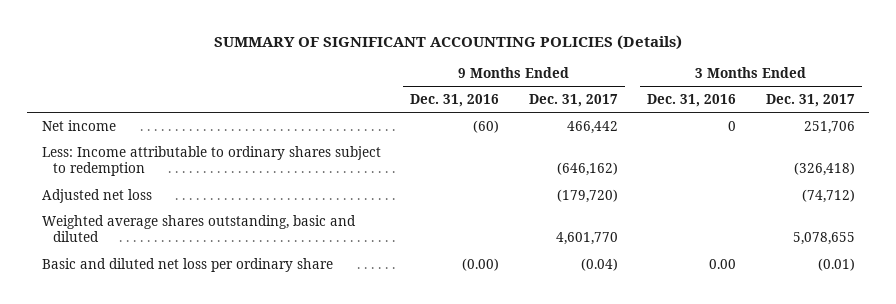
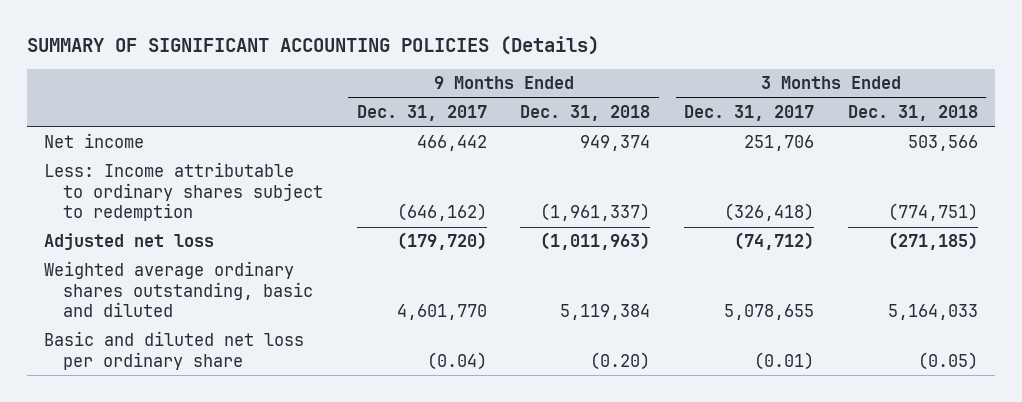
- | 9 Months Ended Dec. 31, 2016 | 9 Months Ended Dec. 31, 2017 | 3 Months Ended Dec. 31, 2016 | 3 Months Ended Dec. 31, 2017
+ | 9 Months Ended Dec. 31, 2017 | 9 Months Ended Dec. 31, 2018 | 3 Months Ended Dec. 31, 2017 | 3 Months Ended Dec. 31, 2018
- Weighted average shares outstanding, basic and diluted | | 4,601,770 | | 5,078,655
+ Weighted average ordinary shares outstanding, basic and diluted | 4,601,770 | 5,119,384 | 5,078,655 | 5,164,033

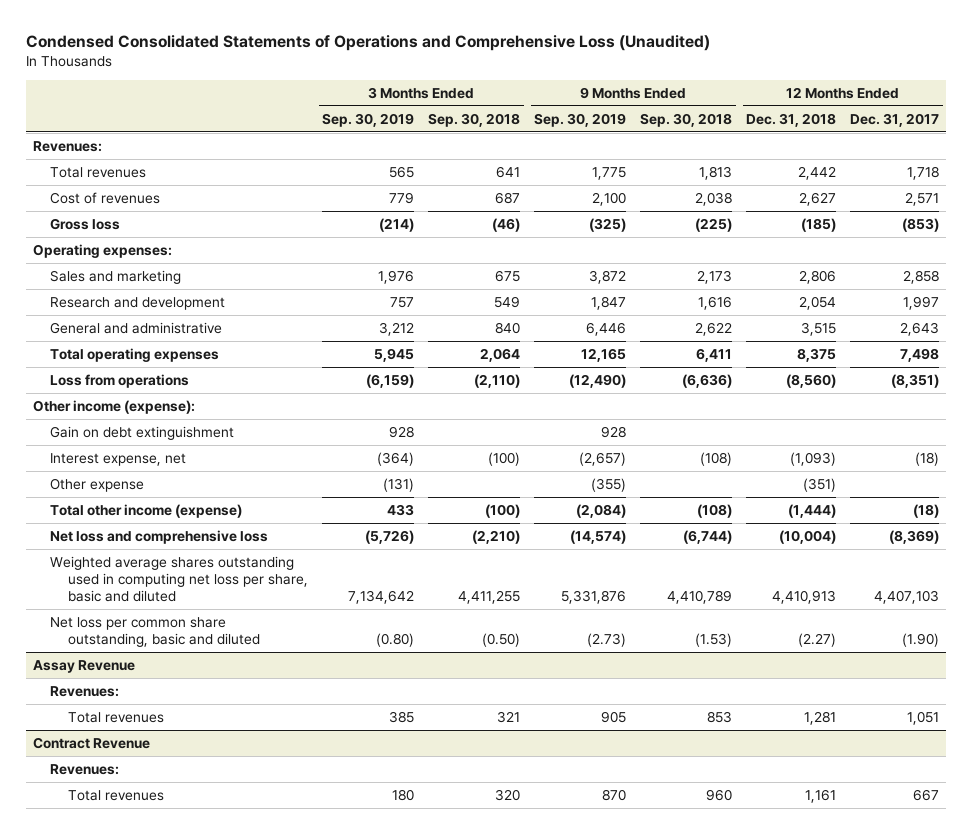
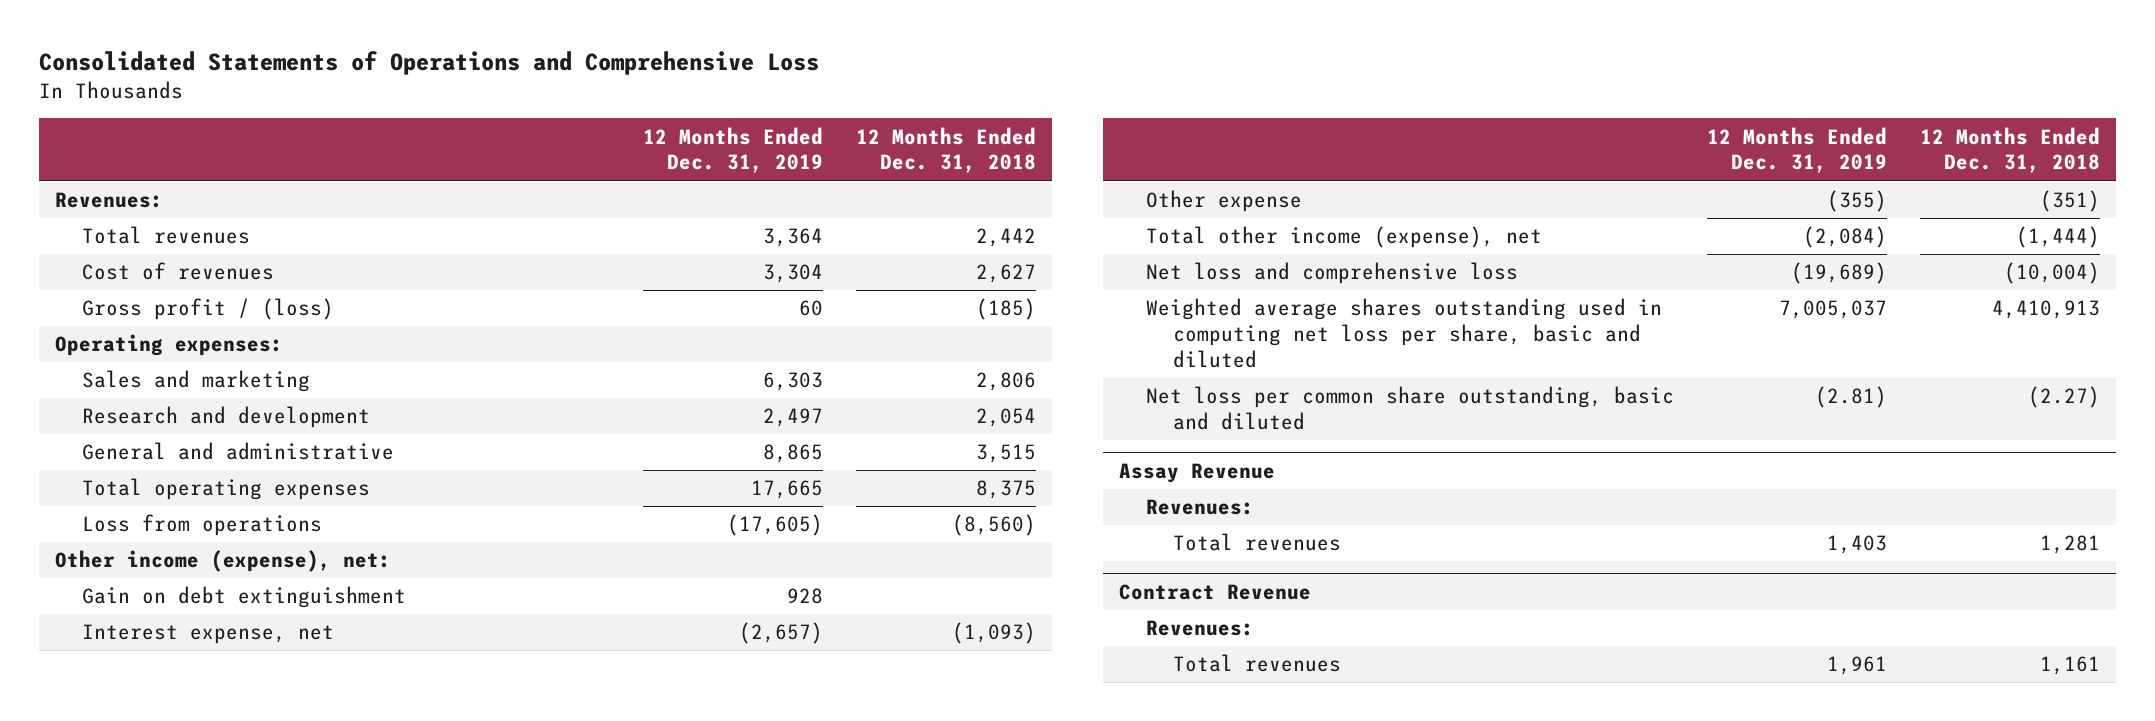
- Condensed Consolidated Statements of Operations and Comprehensive Loss (Unaudited)
+ Consolidated Statements of Operations and Comprehensive Loss
- | 3 Months Ended Sep. 30, 2019 | 3 Months Ended Sep. 30, 2018 | 9 Months Ended Sep. 30, 2019 | 9 Months Ended Sep. 30, 2018 | 12 Months Ended Dec. 31, 2018 | 12 Months Ended Dec. 31, 2017
+ | 12 Months Ended Dec. 31, 2019 | 12 Months Ended Dec. 31, 2018
- Gross loss | (214) | (46) | (325) | (225) | (185) | (853)
+ Gross profit / (loss) | 60 | (185)
- Other income (expense):
+ Other income (expense), net:
- Total other income (expense) | 433 | (100) | (2,084) | (108) | (1,444) | (18)
+ Total other income (expense), net | (2,084) | (1,444)

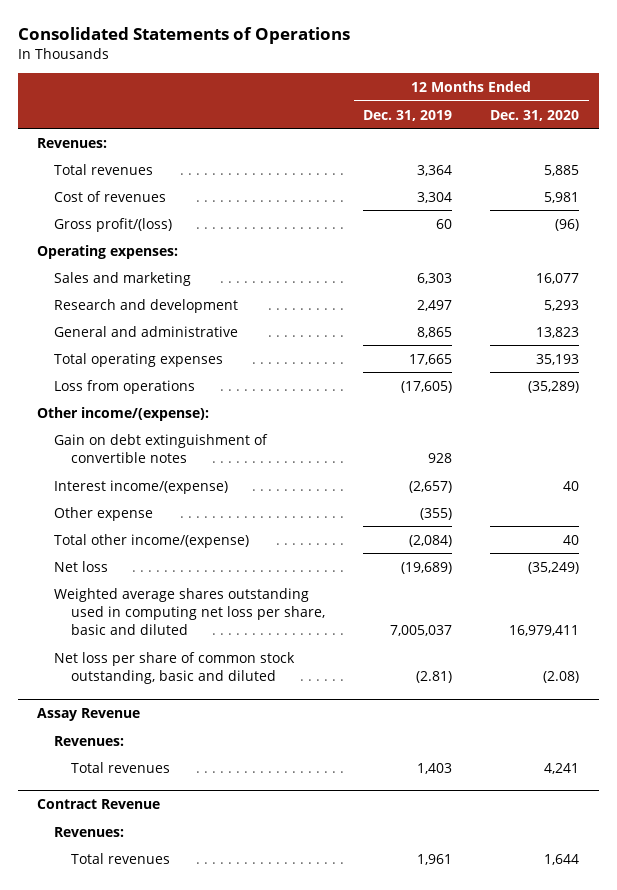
- Consolidated Statements of Operations and Comprehensive Loss
+ Consolidated Statements of Operations
- | 12 Months Ended Dec. 31, 2019 | 12 Months Ended Dec. 31, 2018
+ | 12 Months Ended Dec. 31, 2019 | 12 Months Ended Dec. 31, 2020
- Gross profit / (loss) | 60 | (185)
+ Gross profit/(loss) | 60 | (96)
- Other income (expense), net:
- Gain on debt extinguishment | 928 |
- Interest expense, net | (2,657) | (1,093)
+ Other income/(expense):
+ Gain on debt extinguishment of convertible notes | 928 |
+ Interest income/(expense) | (2,657) | 40
- Total other income (expense), net | (2,084) | (1,444)
- Net loss and comprehensive loss | (19,689) | (10,004)
+ Total other income/(expense) | (2,084) | 40
+ Net loss | (19,689) | (35,249)
- Net loss per common share outstanding, basic and diluted | (2.81) | (2.27)
+ Net loss per share of common stock outstanding, basic and diluted | (2.81) | (2.08)

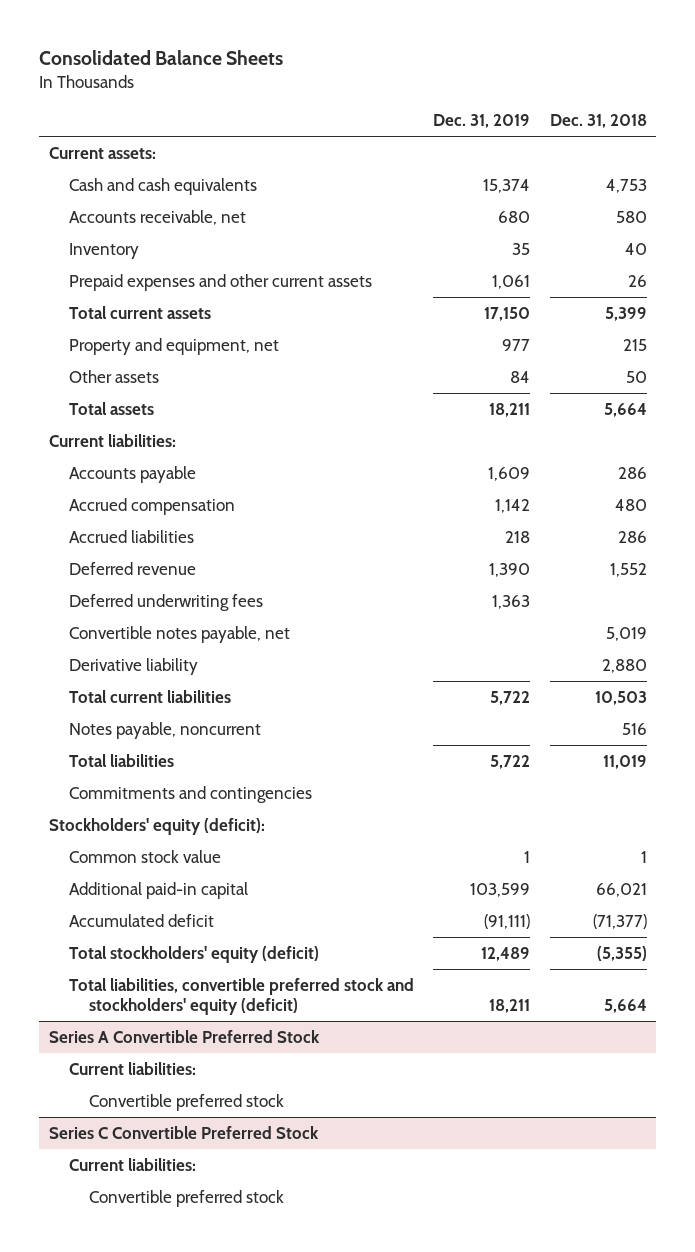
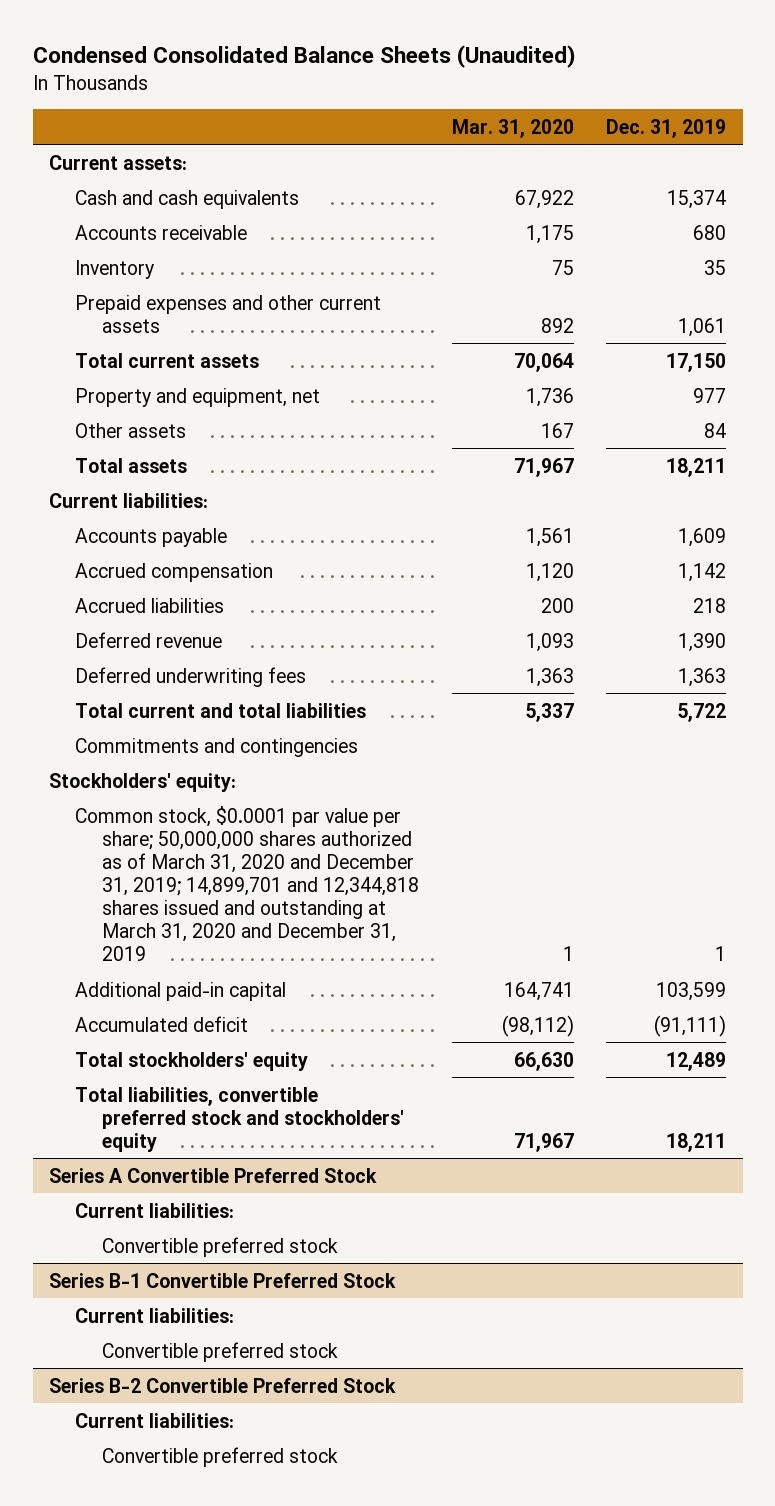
- Consolidated Balance Sheets
+ Condensed Consolidated Balance Sheets (Unaudited)
- | Dec. 31, 2019 | Dec. 31, 2018
+ | Mar. 31, 2020 | Dec. 31, 2019
- Accounts receivable, net | 680 | 580
+ Accounts receivable | 1,175 | 680
- Convertible notes payable, net | | 5,019
- Derivative liability | | 2,880
- Total current liabilities | 5,722 | 10,503
- Notes payable, noncurrent | | 516
- Total liabilities | 5,722 | 11,019
+ Total current and total liabilities | 5,337 | 5,722
- Stockholders' equity (deficit):
- Common stock value | 1 | 1
+ Stockholders' equity:
+ Common stock, $0.0001 par value per share; 50,000,000 shares authorized as of March 31, 2020 and December 31, 2019; 14,899,701 and 12,344,818 shares issued and outstanding at March 31, 2020 and December 31, 2019 | 1 | 1
- Total stockholders' equity (deficit) | 12,489 | (5,355)
- Total liabilities, convertible preferred stock and stockholders' equity (deficit) | 18,211 | 5,664
+ Total stockholders' equity | 66,630 | 12,489
+ Total liabilities, convertible preferred stock and stockholders' equity | 71,967 | 18,211
- Series C Convertible Preferred Stock
+ Series B-1 Convertible Preferred Stock
+ Series B-2 Convertible Preferred Stock
+ Current liabilities:
+ Convertible preferred stock

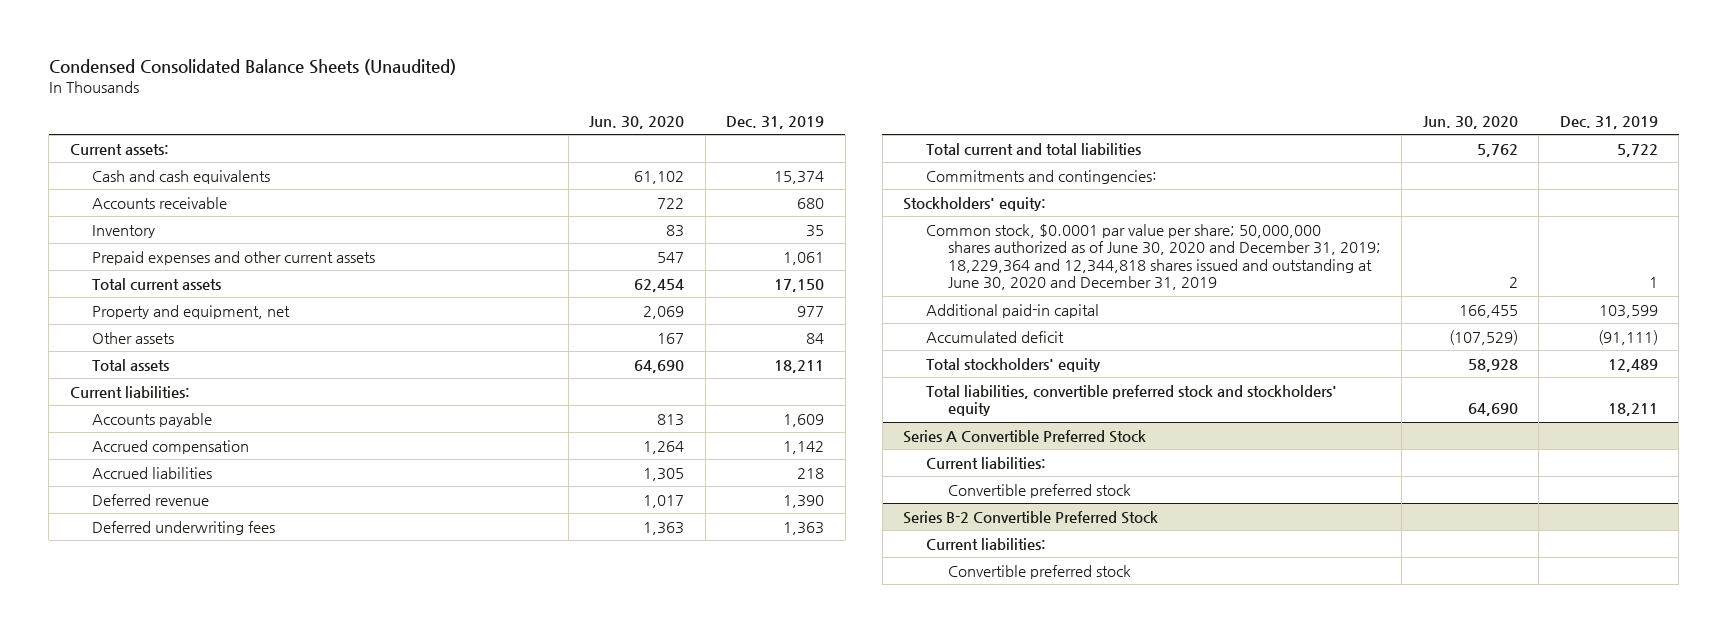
- | Mar. 31, 2020 | Dec. 31, 2019
+ | Jun. 30, 2020 | Dec. 31, 2019
- Commitments and contingencies
+ Commitments and contingencies:
- Common stock, $0.0001 par value per share; 50,000,000 shares authorized as of March 31, 2020 and December 31, 2019; 14,899,701 and 12,344,818 shares issued and outstanding at March 31, 2020 and December 31, 2019 | 1 | 1
+ Common stock, $0.0001 par value per share; 50,000,000 shares authorized as of June 30, 2020 and December 31, 2019; 18,229,364 and 12,344,818 shares issued and outstanding at June 30, 2020 and December 31, 2019 | 2 | 1
- Series B-1 Convertible Preferred Stock
- Current liabilities:
- Convertible preferred stock

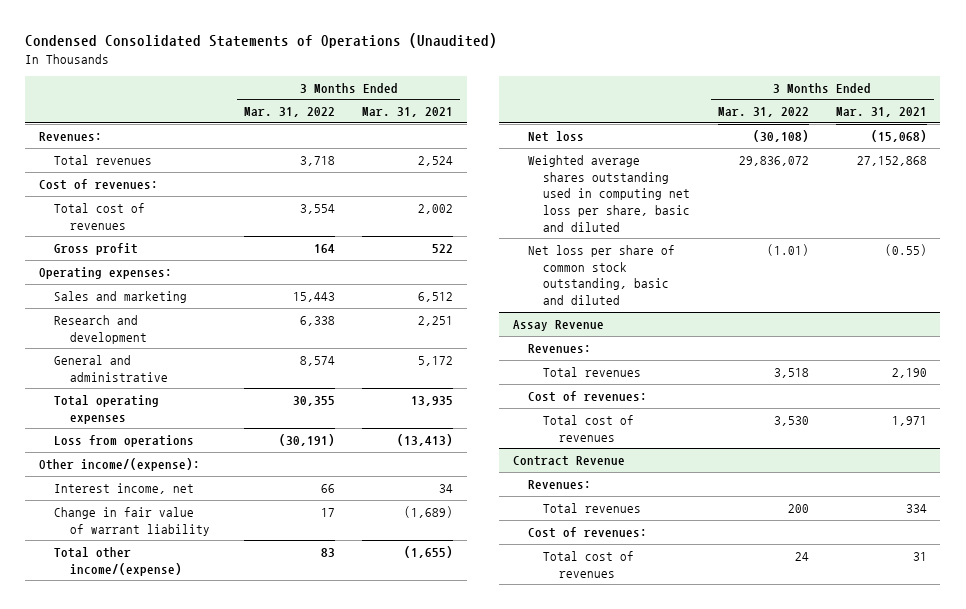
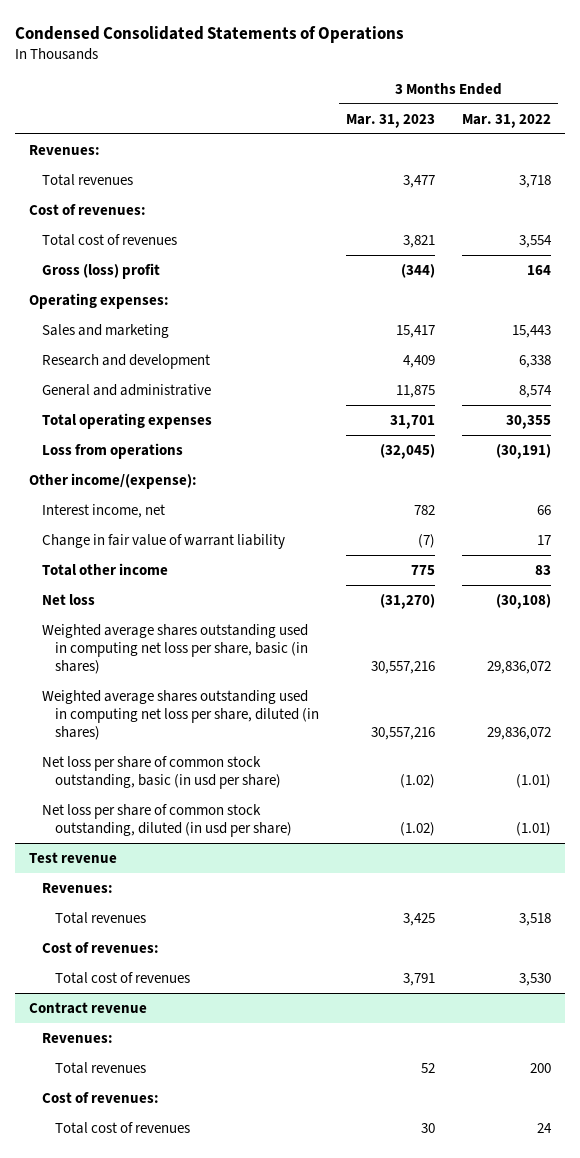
- Condensed Consolidated Statements of Operations (Unaudited)
+ Condensed Consolidated Statements of Operations
- | 3 Months Ended Mar. 31, 2022 | 3 Months Ended Mar. 31, 2021
+ | 3 Months Ended Mar. 31, 2023 | 3 Months Ended Mar. 31, 2022
- Gross profit | 164 | 522
+ Gross (loss) profit | (344) | 164
- Total other income/(expense) | 83 | (1,655)
+ Total other income | 775 | 83
- Weighted average shares outstanding used in computing net loss per share, basic and diluted | 29,836,072 | 27,152,868
- Net loss per share of common stock outstanding, basic and diluted | (1.01) | (0.55)
- Assay Revenue
+ Weighted average shares outstanding used in computing net loss per share, basic (in shares) | 30,557,216 | 29,836,072
+ Weighted average shares outstanding used in computing net loss per share, diluted (in shares) | 30,557,216 | 29,836,072
+ Net loss per share of common stock outstanding, basic (in usd per share) | (1.02) | (1.01)
+ Net loss per share of common stock outstanding, diluted (in usd per share) | (1.02) | (1.01)
+ Test revenue
- Contract Revenue
+ Contract revenue

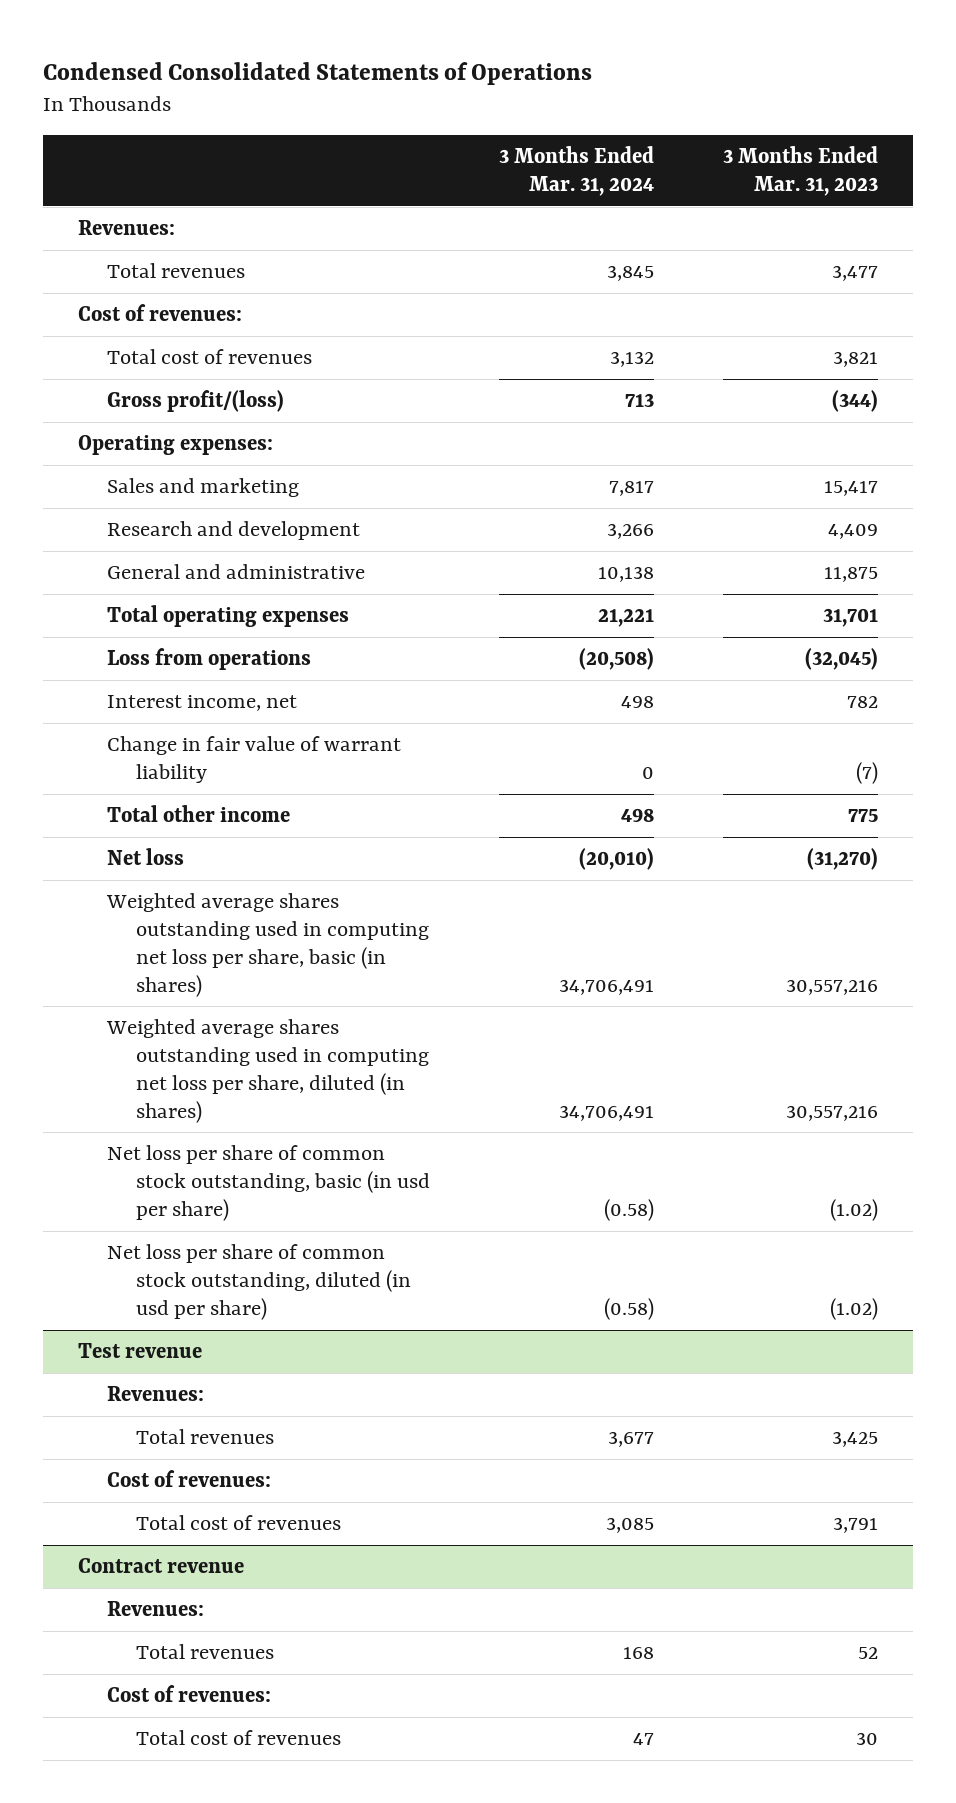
- | 3 Months Ended Mar. 31, 2023 | 3 Months Ended Mar. 31, 2022
+ | 3 Months Ended Mar. 31, 2024 | 3 Months Ended Mar. 31, 2023
- Gross (loss) profit | (344) | 164
+ Gross profit/(loss) | 713 | (344)
- Other income/(expense):

